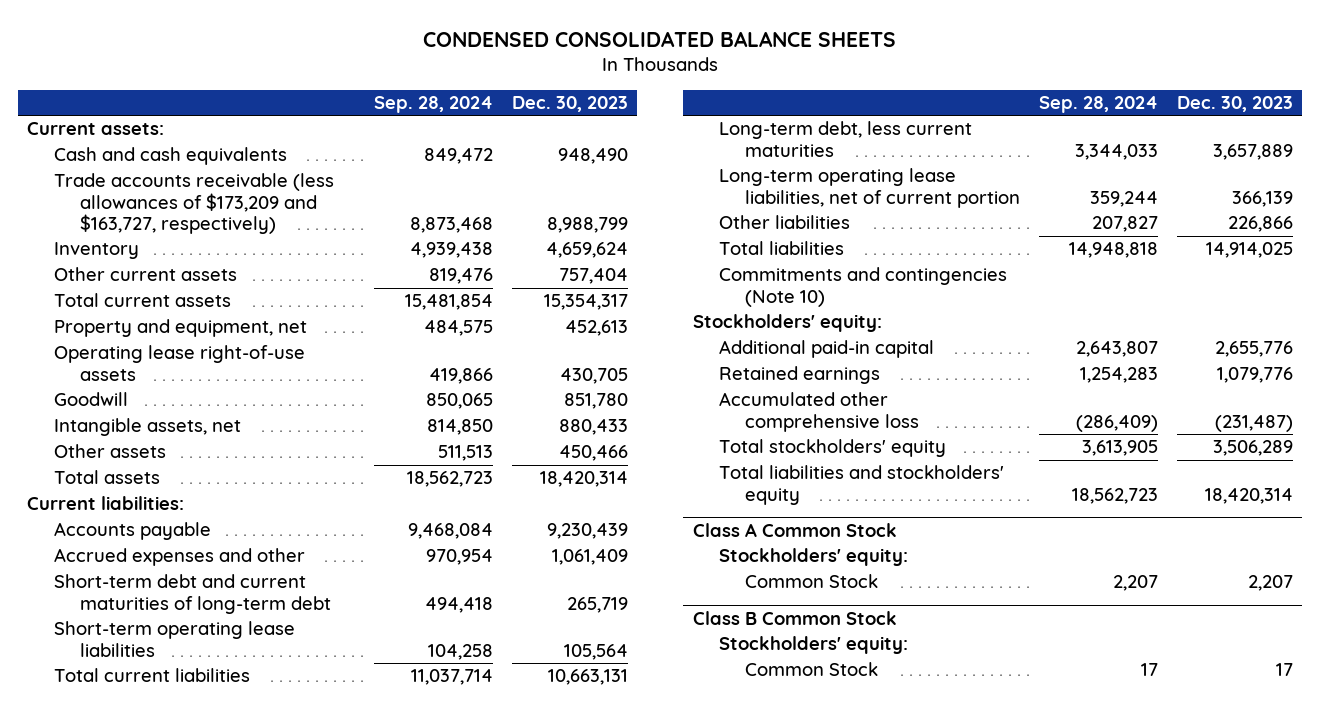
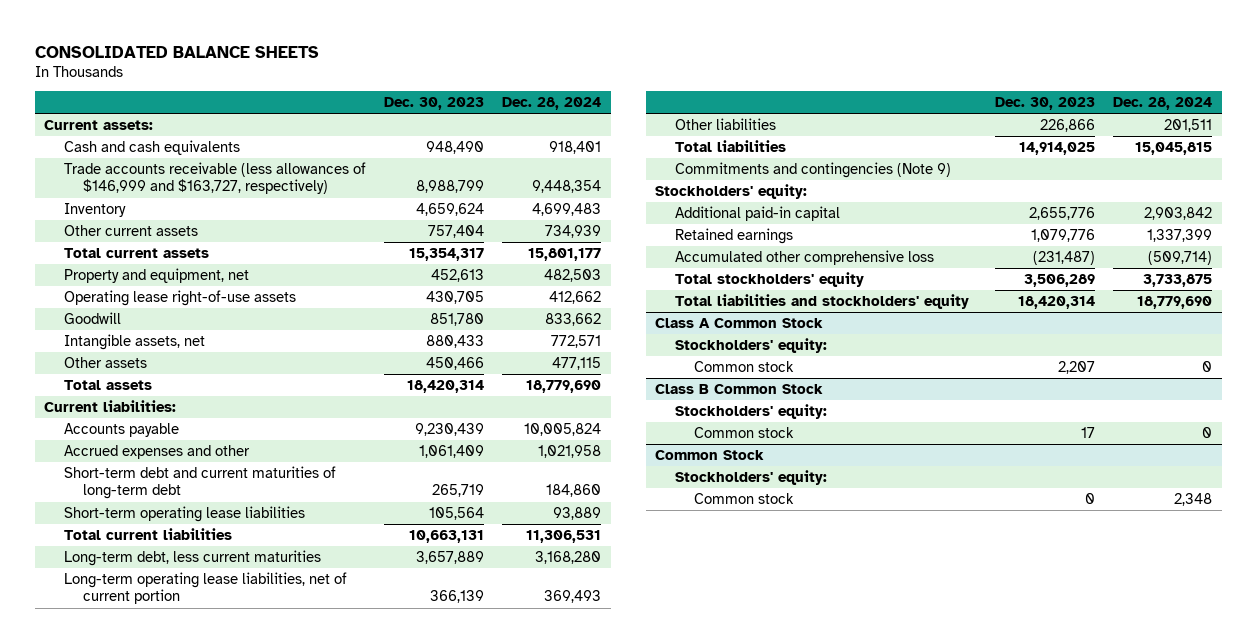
- CONDENSED CONSOLIDATED BALANCE SHEETS
+ CONSOLIDATED BALANCE SHEETS
- | Sep. 28, 2024 | Dec. 30, 2023
+ | Dec. 30, 2023 | Dec. 28, 2024
- Trade accounts receivable (less allowances of $173,209 and $163,727, respectively) | 8,873,468 | 8,988,799
+ Trade accounts receivable (less allowances of $146,999 and $163,727, respectively) | 8,988,799 | 9,448,354
- Commitments and contingencies (Note 10)
+ Commitments and contingencies (Note 9)
@ Class A Common Stock
- Common Stock | 2,207 | 2,207
+ Common stock | 2,207 | 0
@ Class B Common Stock
- Common Stock | 17 | 17
+ Common stock | 17 | 0
+ Common Stock
+ Stockholders' equity:
+ Common stock | 0 | 2,348

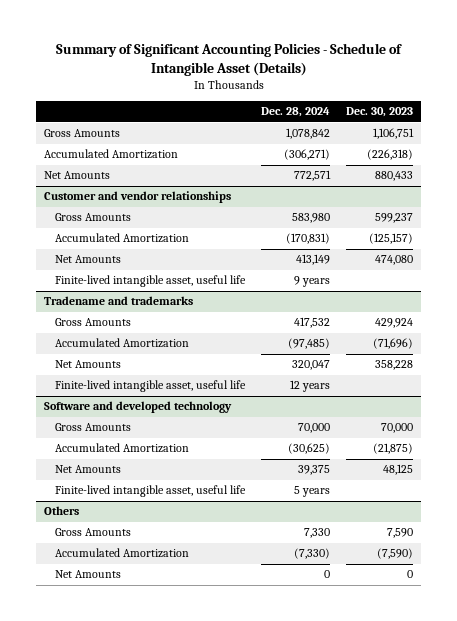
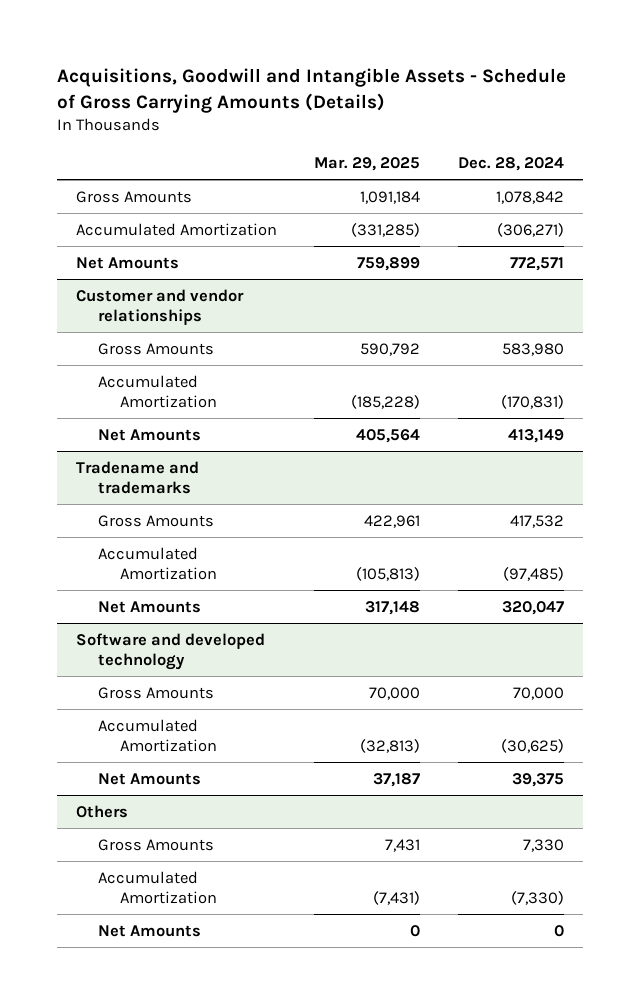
- Summary of Significant Accounting Policies - Schedule of Intangible Asset (Details)
+ Acquisitions, Goodwill and Intangible Assets - Schedule of Gross Carrying Amounts (Details)
- | Dec. 28, 2024 | Dec. 30, 2023
+ | Mar. 29, 2025 | Dec. 28, 2024
@ Customer and vendor relationships
- Finite-lived intangible asset, useful life | 9 years |
@ Tradename and trademarks
- Finite-lived intangible asset, useful life | 12 years |
@ Software and developed technology
- Finite-lived intangible asset, useful life | 5 years |

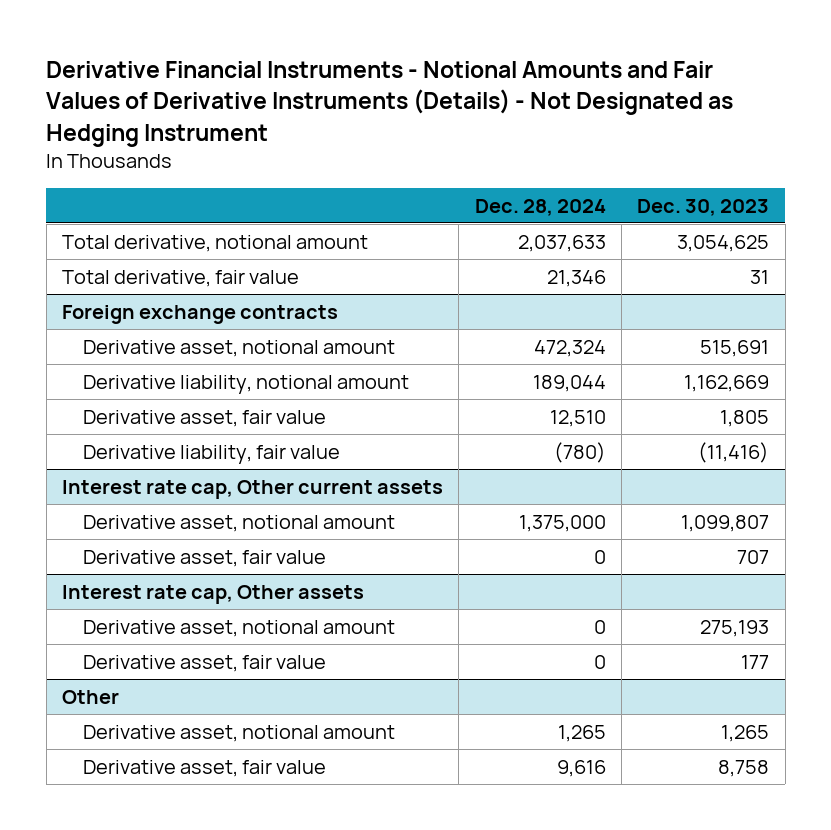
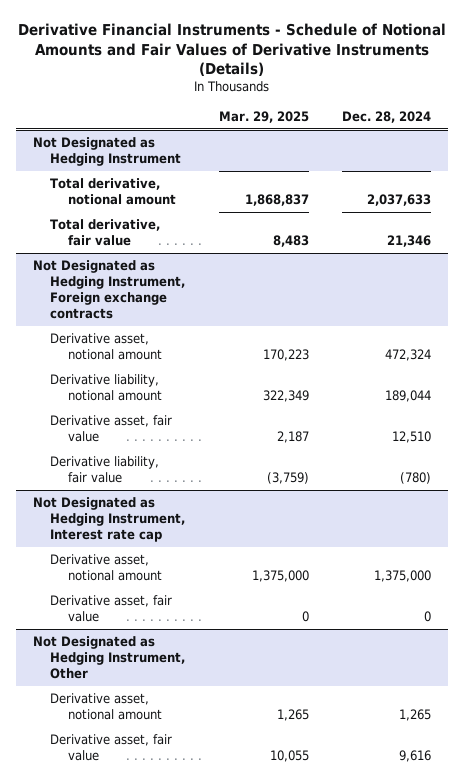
- Derivative Financial Instruments - Notional Amounts and Fair Values of Derivative Instruments (Details) - Not Designated as Hedging Instrument
+ Derivative Financial Instruments - Schedule of Notional Amounts and Fair Values of Derivative Instruments (Details)
- | Dec. 28, 2024 | Dec. 30, 2023
+ | Mar. 29, 2025 | Dec. 28, 2024
+ Not Designated as Hedging Instrument
- Foreign exchange contracts
+ Not Designated as Hedging Instrument, Foreign exchange contracts
- Interest rate cap, Other current assets
+ Not Designated as Hedging Instrument, Interest rate cap
- Interest rate cap, Other assets
- Derivative asset, notional amount | 0 | 275,193
- Derivative asset, fair value | 0 | 177
- Other
+ Not Designated as Hedging Instrument, Other

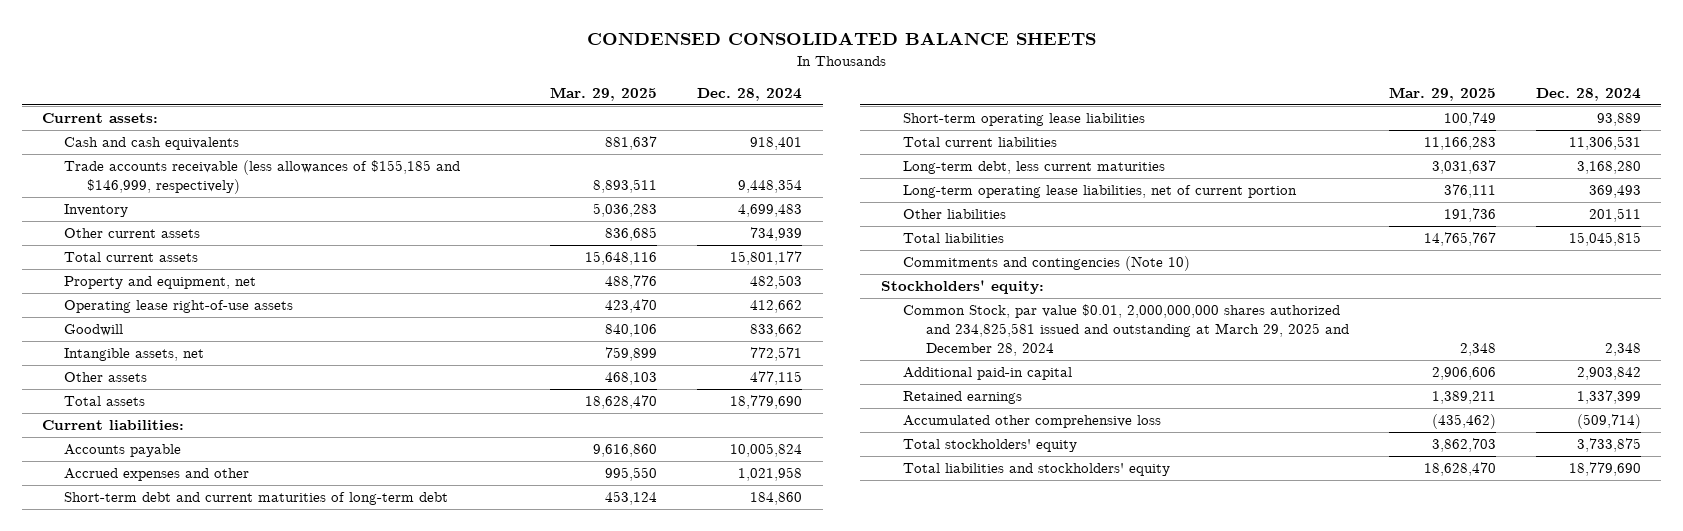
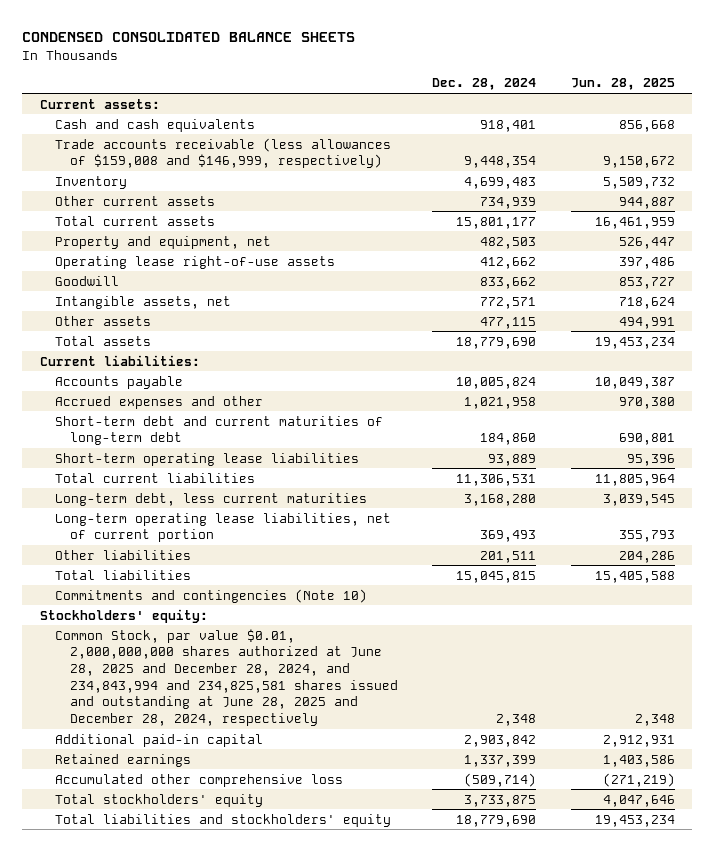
- | Mar. 29, 2025 | Dec. 28, 2024
+ | Dec. 28, 2024 | Jun. 28, 2025
- Trade accounts receivable (less allowances of $155,185 and $146,999, respectively) | 8,893,511 | 9,448,354
+ Trade accounts receivable (less allowances of $159,008 and $146,999, respectively) | 9,448,354 | 9,150,672
- Common Stock, par value $0.01, 2,000,000,000 shares authorized and 234,825,581 issued and outstanding at March 29, 2025 and December 28, 2024 | 2,348 | 2,348
+ Common Stock, par value $0.01, 2,000,000,000 shares authorized at June 28, 2025 and December 28, 2024, and 234,843,994 and 234,825,581 shares issued and outstanding at June 28, 2025 and December 28, 2024, respectively | 2,348 | 2,348

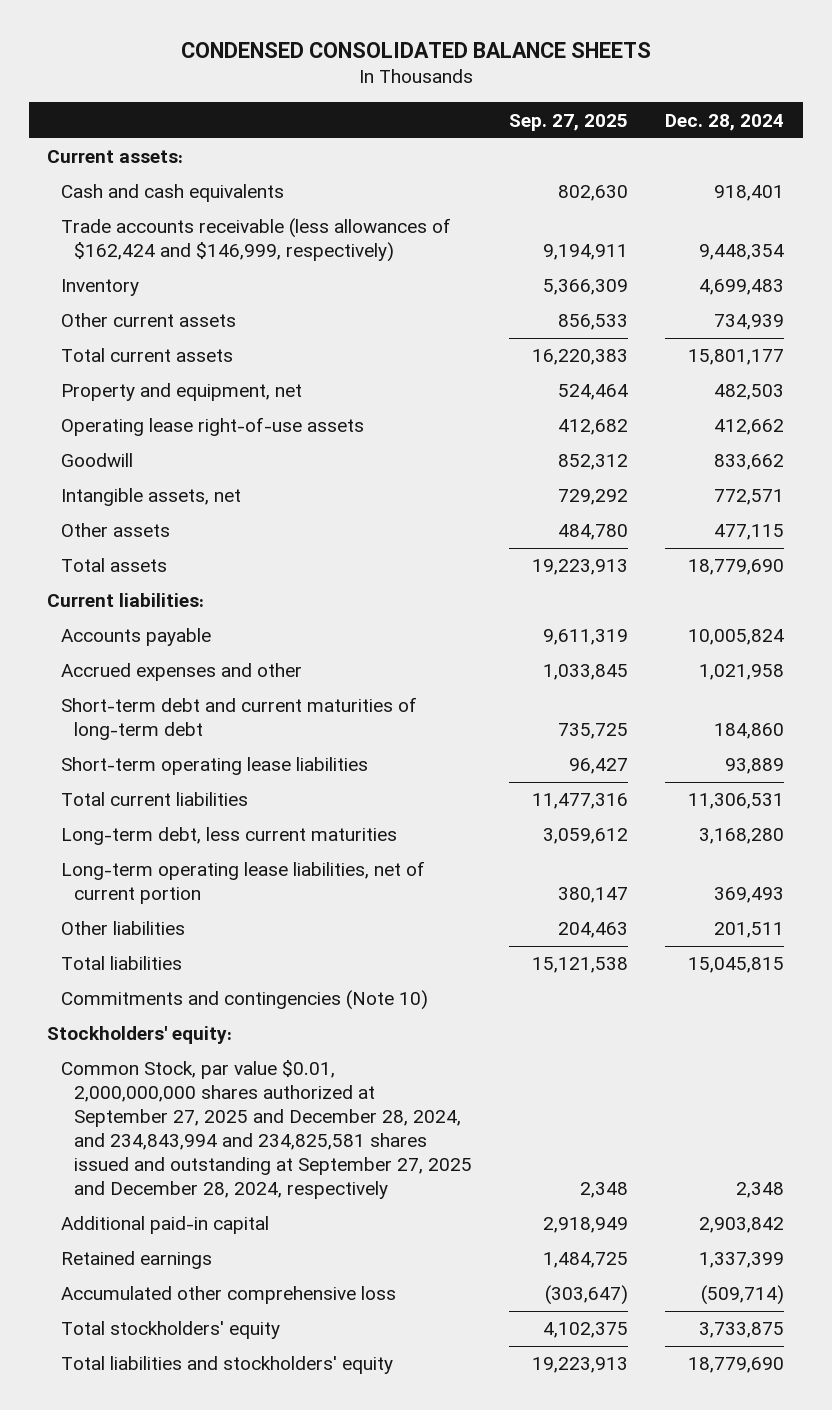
- | Dec. 28, 2024 | Jun. 28, 2025
+ | Sep. 27, 2025 | Dec. 28, 2024
- Trade accounts receivable (less allowances of $159,008 and $146,999, respectively) | 9,448,354 | 9,150,672
+ Trade accounts receivable (less allowances of $162,424 and $146,999, respectively) | 9,194,911 | 9,448,354
- Common Stock, par value $0.01, 2,000,000,000 shares authorized at June 28, 2025 and December 28, 2024, and 234,843,994 and 234,825,581 shares issued and outstanding at June 28, 2025 and December 28, 2024, respectively | 2,348 | 2,348
+ Common Stock, par value $0.01, 2,000,000,000 shares authorized at September 27, 2025 and December 28, 2024, and 234,843,994 and 234,825,581 shares issued and outstanding at September 27, 2025 and December 28, 2024, respectively | 2,348 | 2,348

